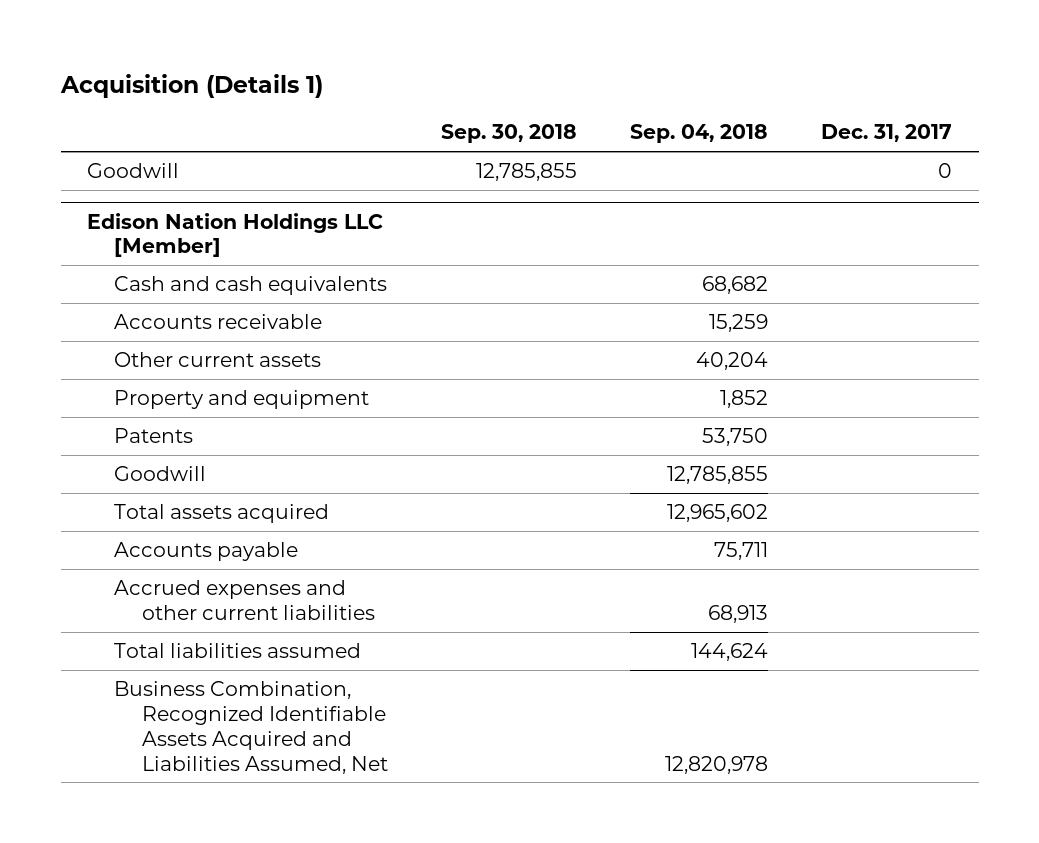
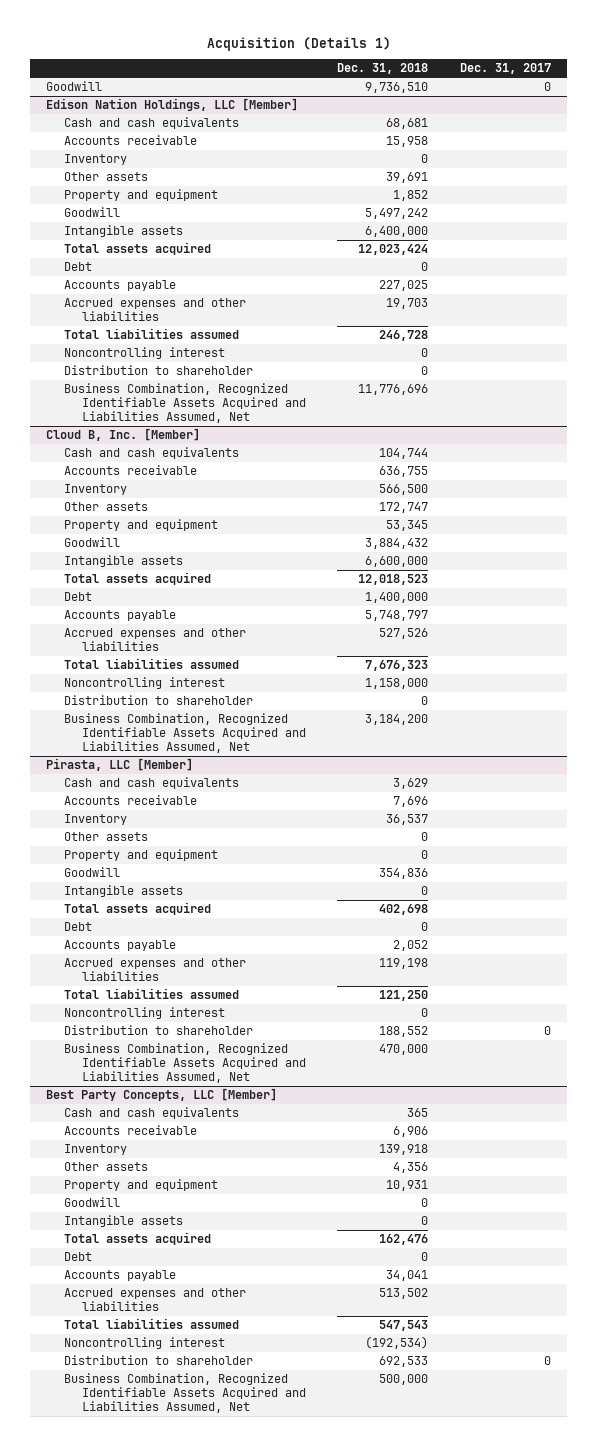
- | Sep. 30, 2018 | Sep. 04, 2018 | Dec. 31, 2017
+ | Dec. 31, 2018 | Dec. 31, 2017
- Edison Nation Holdings LLC [Member]
+ Edison Nation Holdings, LLC [Member]
- Other current assets | | 40,204 |
+ Inventory | 0 |
+ Other assets | 39,691 |
- Patents | | 53,750 |
+ Intangible assets | 6,400,000 |
+ Debt | 0 |
- Accrued expenses and other current liabilities | | 68,913 |
+ Accrued expenses and other liabilities | 19,703 |
+ Noncontrolling interest | 0 |
+ Distribution to shareholder | 0 |
+ Cloud B, Inc. [Member]
+ Cash and cash equivalents | 104,744 |
+ Accounts receivable | 636,755 |
+ Inventory | 566,500 |
+ Other assets | 172,747 |
+ Property and equipment | 53,345 |
+ Goodwill | 3,884,432 |
+ Intangible assets | 6,600,000 |
+ Total assets acquired | 12,018,523 |
+ Debt | 1,400,000 |
+ Accounts payable | 5,748,797 |
+ Accrued expenses and other liabilities | 527,526 |
+ Total liabilities assumed | 7,676,323 |
+ Noncontrolling interest | 1,158,000 |
+ Distribution to shareholder | 0 |
+ Business Combination, Recognized Identifiable Assets Acquired and Liabilities Assumed, Net | 3,184,200 |
+ Pirasta, LLC [Member]
+ Cash and cash equivalents | 3,629 |
+ Accounts receivable | 7,696 |
+ Inventory | 36,537 |
+ Other assets | 0 |
+ Property and equipment | 0 |
+ Goodwill | 354,836 |
+ Intangible assets | 0 |
+ Total assets acquired | 402,698 |
+ Debt | 0 |
+ Accounts payable | 2,052 |
+ Accrued expenses and other liabilities | 119,198 |
+ Total liabilities assumed | 121,250 |
+ Noncontrolling interest | 0 |
+ Distribution to shareholder | 188,552 | 0
+ Business Combination, Recognized Identifiable Assets Acquired and Liabilities Assumed, Net | 470,000 |
+ Best Party Concepts, LLC [Member]
+ Cash and cash equivalents | 365 |
+ Accounts receivable | 6,906 |
+ Inventory | 139,918 |
+ Other assets | 4,356 |
+ Property and equipment | 10,931 |
+ Goodwill | 0 |
+ Intangible assets | 0 |
+ Total assets acquired | 162,476 |
+ Debt | 0 |
+ Accounts payable | 34,041 |
+ Accrued expenses and other liabilities | 513,502 |
+ Total liabilities assumed | 547,543 |
+ Noncontrolling interest | (192,534) |
+ Distribution to shareholder | 692,533 | 0
+ Business Combination, Recognized Identifiable Assets Acquired and Liabilities Assumed, Net | 500,000 |

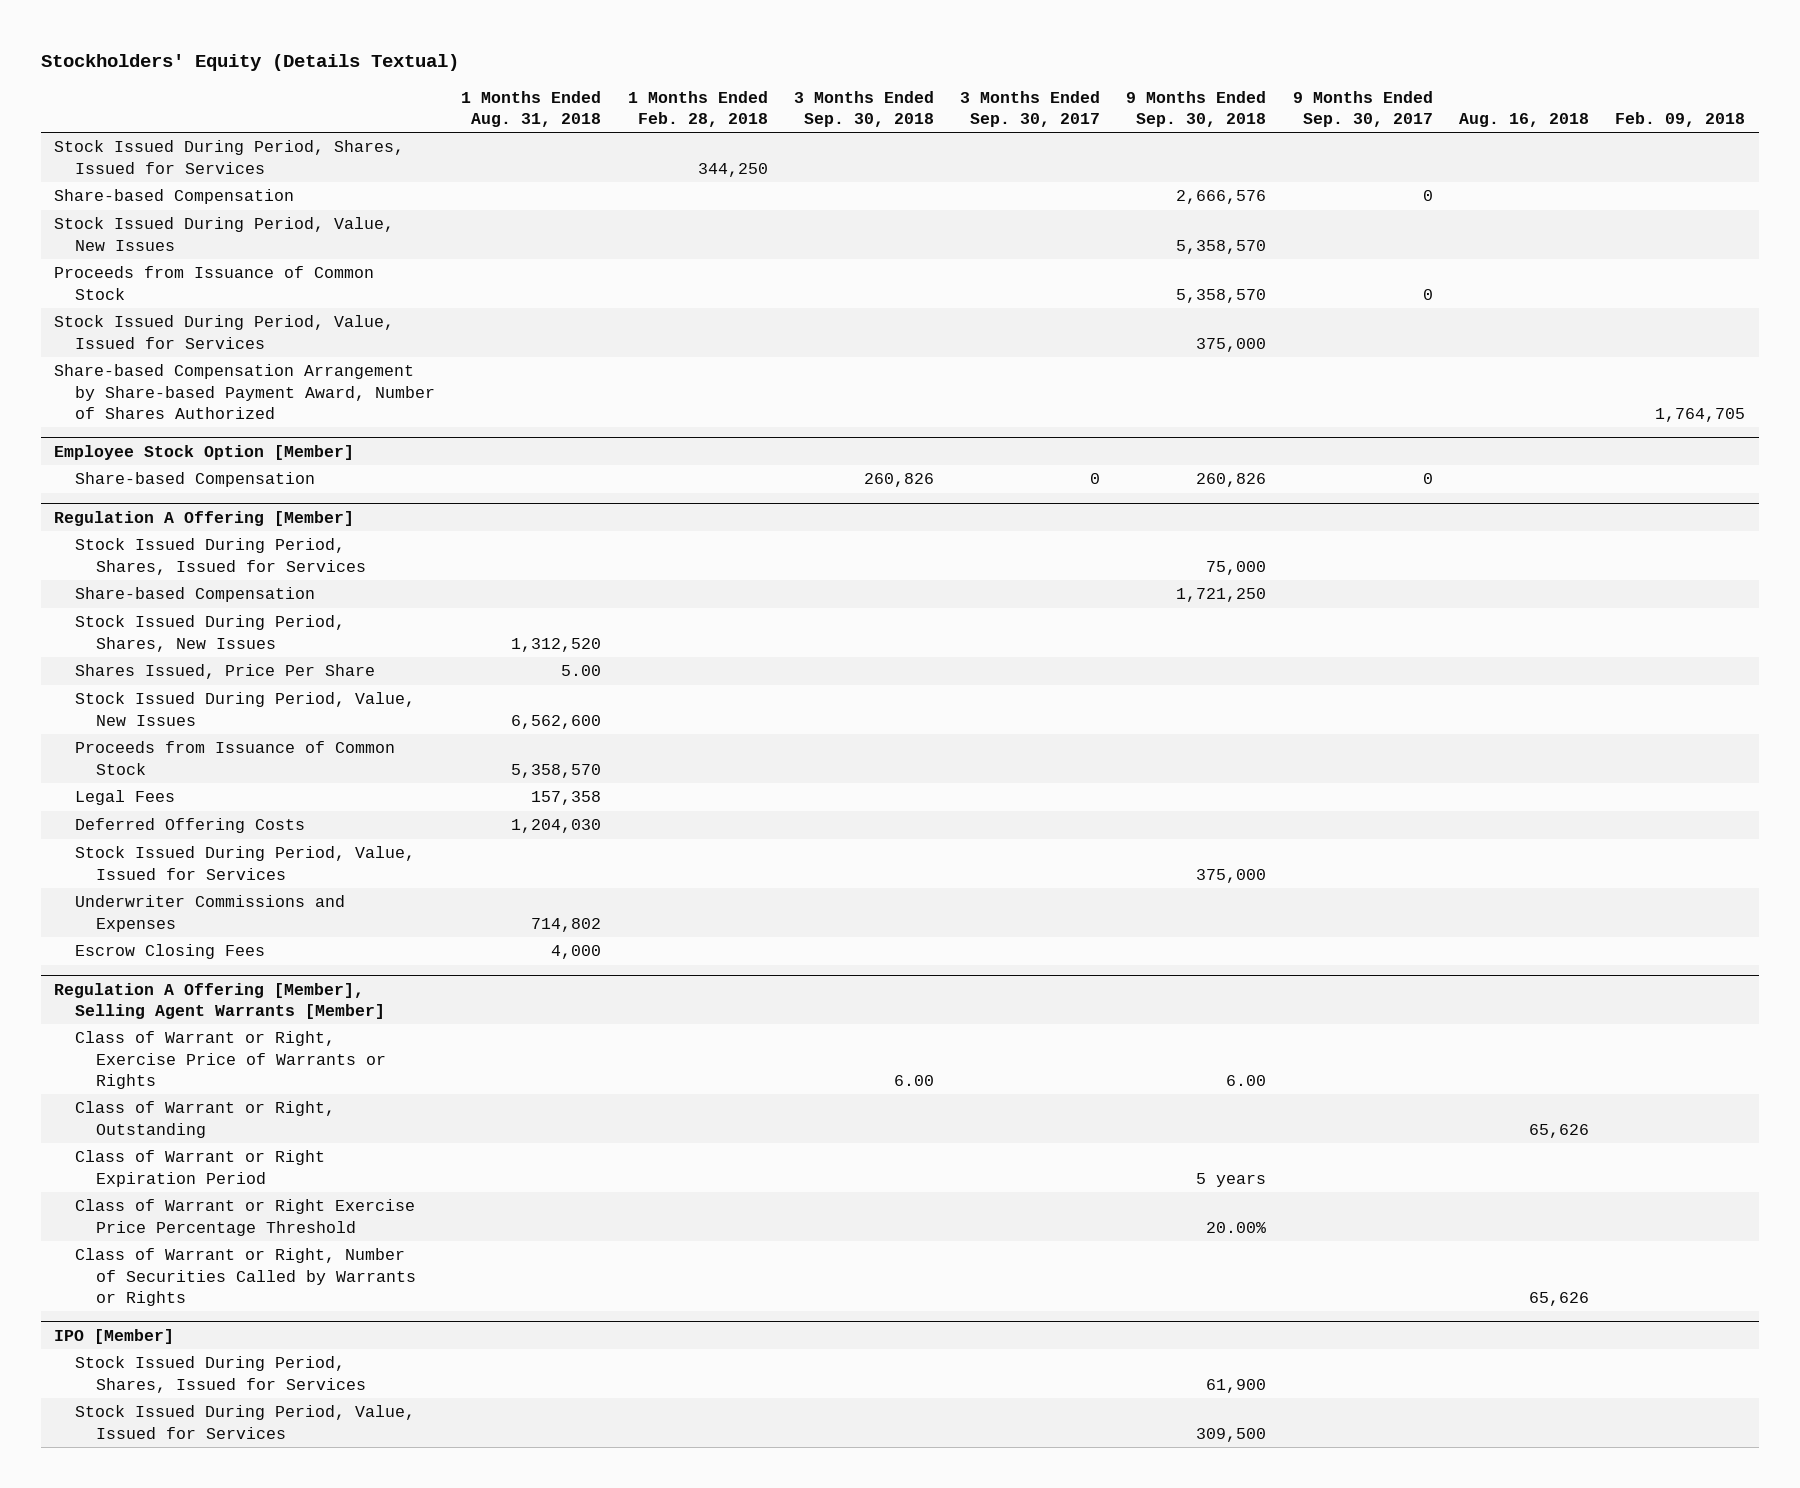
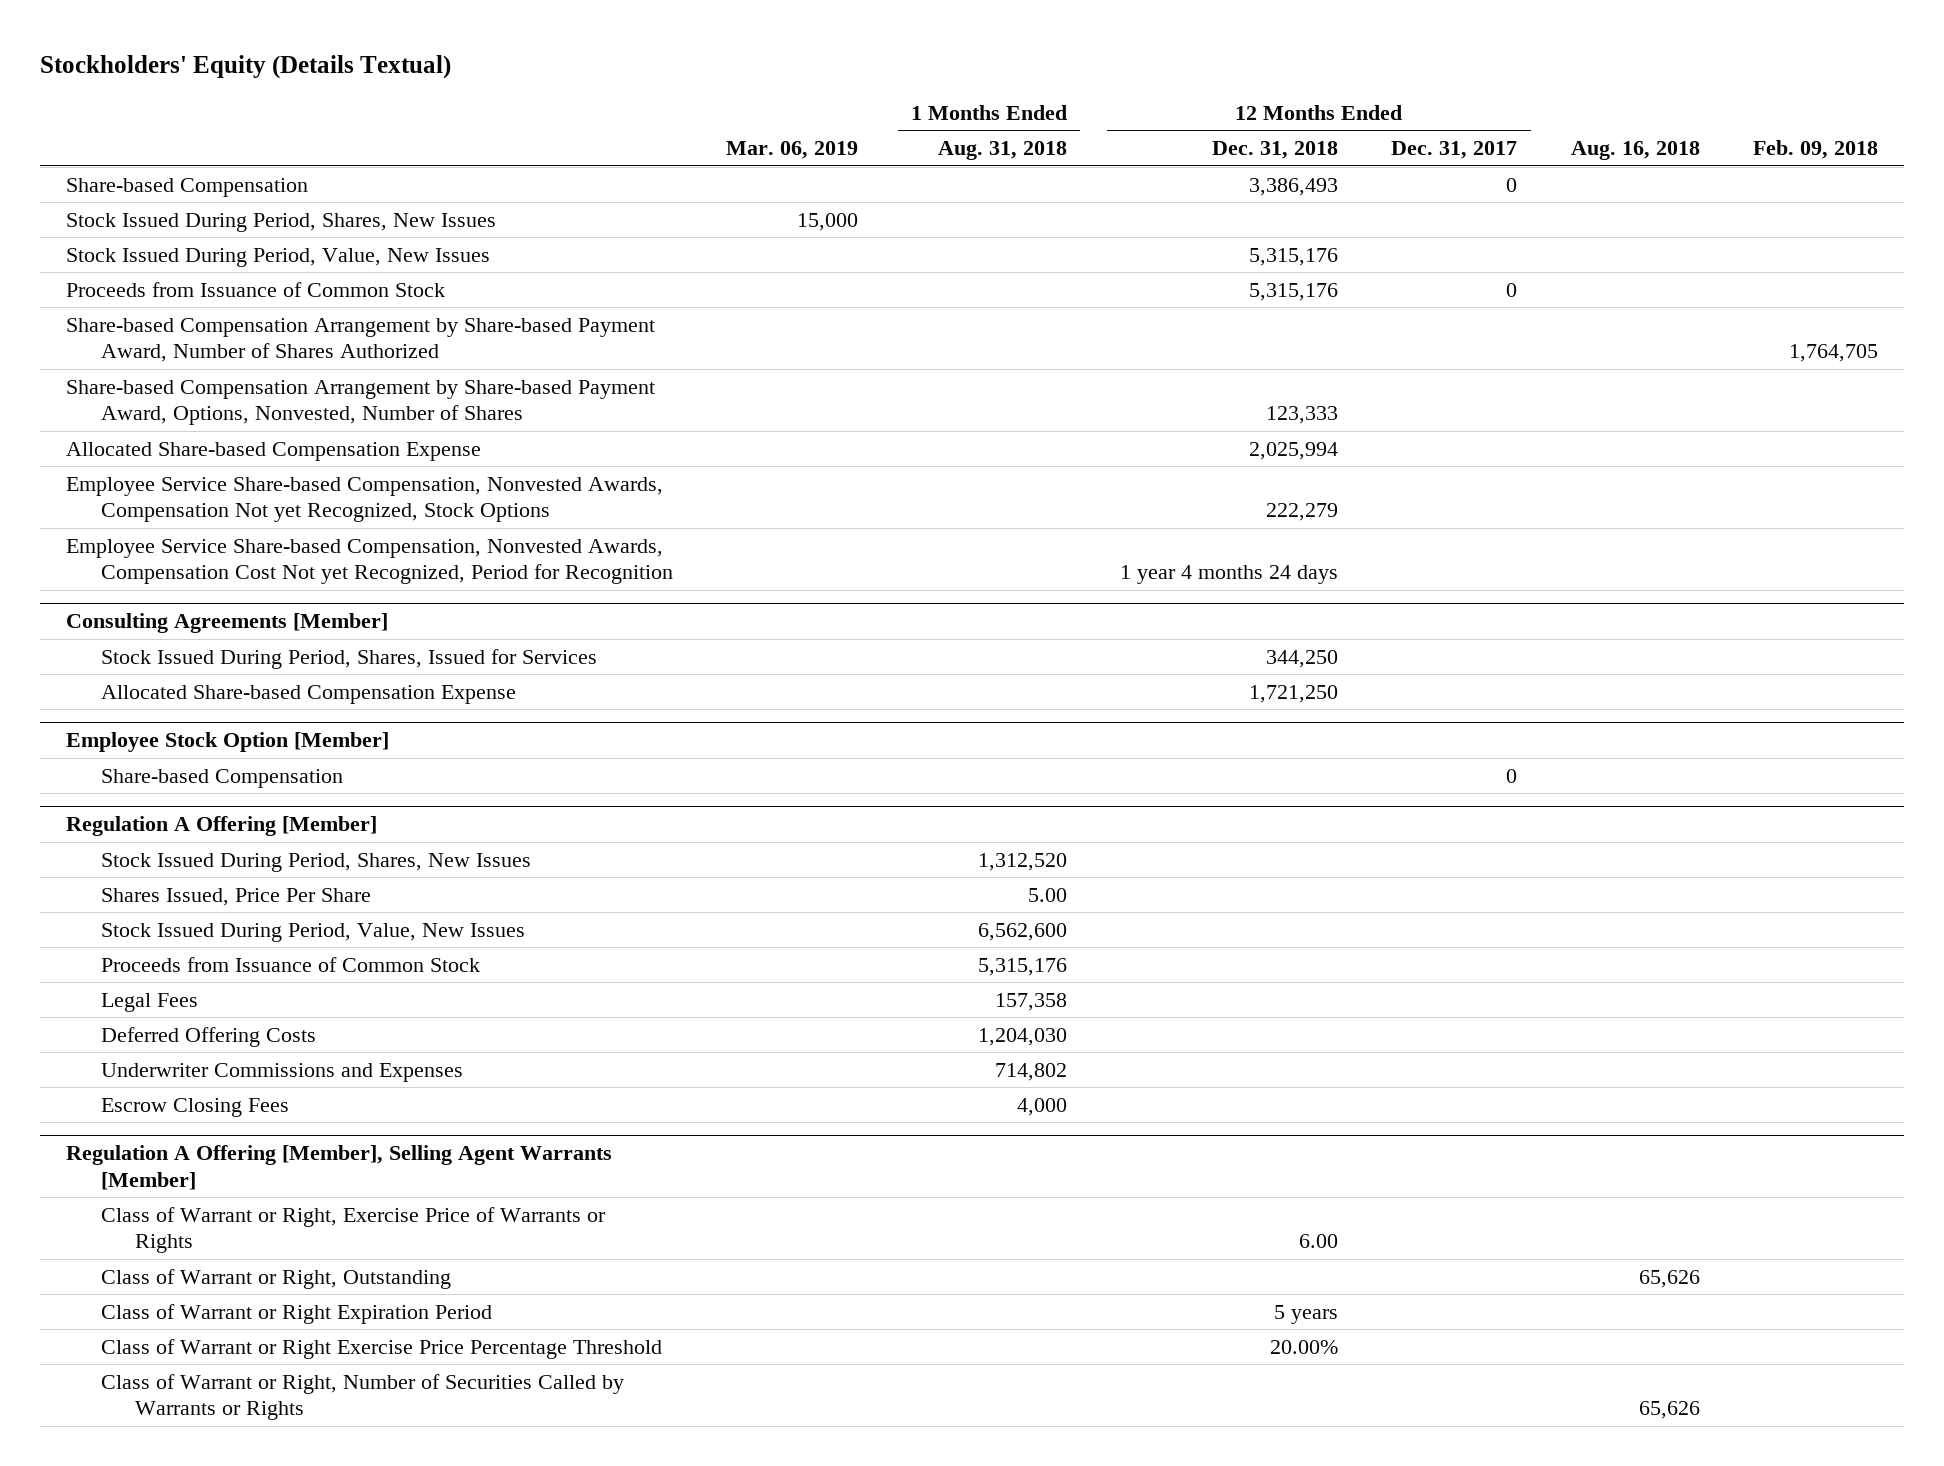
- | 1 Months Ended Aug. 31, 2018 | 1 Months Ended Feb. 28, 2018 | 3 Months Ended Sep. 30, 2018 | 3 Months Ended Sep. 30, 2017 | 9 Months Ended Sep. 30, 2018 | 9 Months Ended Sep. 30, 2017 | Aug. 16, 2018 | Feb. 09, 2018
+ | Mar. 06, 2019 | 1 Months Ended Aug. 31, 2018 | 12 Months Ended Dec. 31, 2018 | 12 Months Ended Dec. 31, 2017 | Aug. 16, 2018 | Feb. 09, 2018
- Stock Issued During Period, Shares, Issued for Services | | 344,250 | | | | | |
+ Stock Issued During Period, Shares, New Issues | 15,000 | | | | |
- Stock Issued During Period, Value, Issued for Services | | | | | 375,000 | | |
+ Share-based Compensation Arrangement by Share-based Payment Award, Options, Nonvested, Number of Shares | | | 123,333 | | |
+ Allocated Share-based Compensation Expense | | | 2,025,994 | | |
+ Employee Service Share-based Compensation, Nonvested Awards, Compensation Not yet Recognized, Stock Options | | | 222,279 | | |
+ Employee Service Share-based Compensation, Nonvested Awards, Compensation Cost Not yet Recognized, Period for Recognition | | | 1 year 4 months 24 days | | |
+ Consulting Agreements [Member]
+ Stock Issued During Period, Shares, Issued for Services | | | 344,250 | | |
+ Allocated Share-based Compensation Expense | | | 1,721,250 | | |
@ Regulation A Offering [Member]
- Stock Issued During Period, Shares, Issued for Services | | | | | 75,000 | | |
- Share-based Compensation | | | | | 1,721,250 | | |
- Proceeds from Issuance of Common Stock | 5,358,570 | | | | | | |
+ Proceeds from Issuance of Common Stock | | 5,315,176 | | | |
- Stock Issued During Period, Value, Issued for Services | | | | | 375,000 | | |
- IPO [Member]
- Stock Issued During Period, Shares, Issued for Services | | | | | 61,900 | | |
- Stock Issued During Period, Value, Issued for Services | | | | | 309,500 | | |

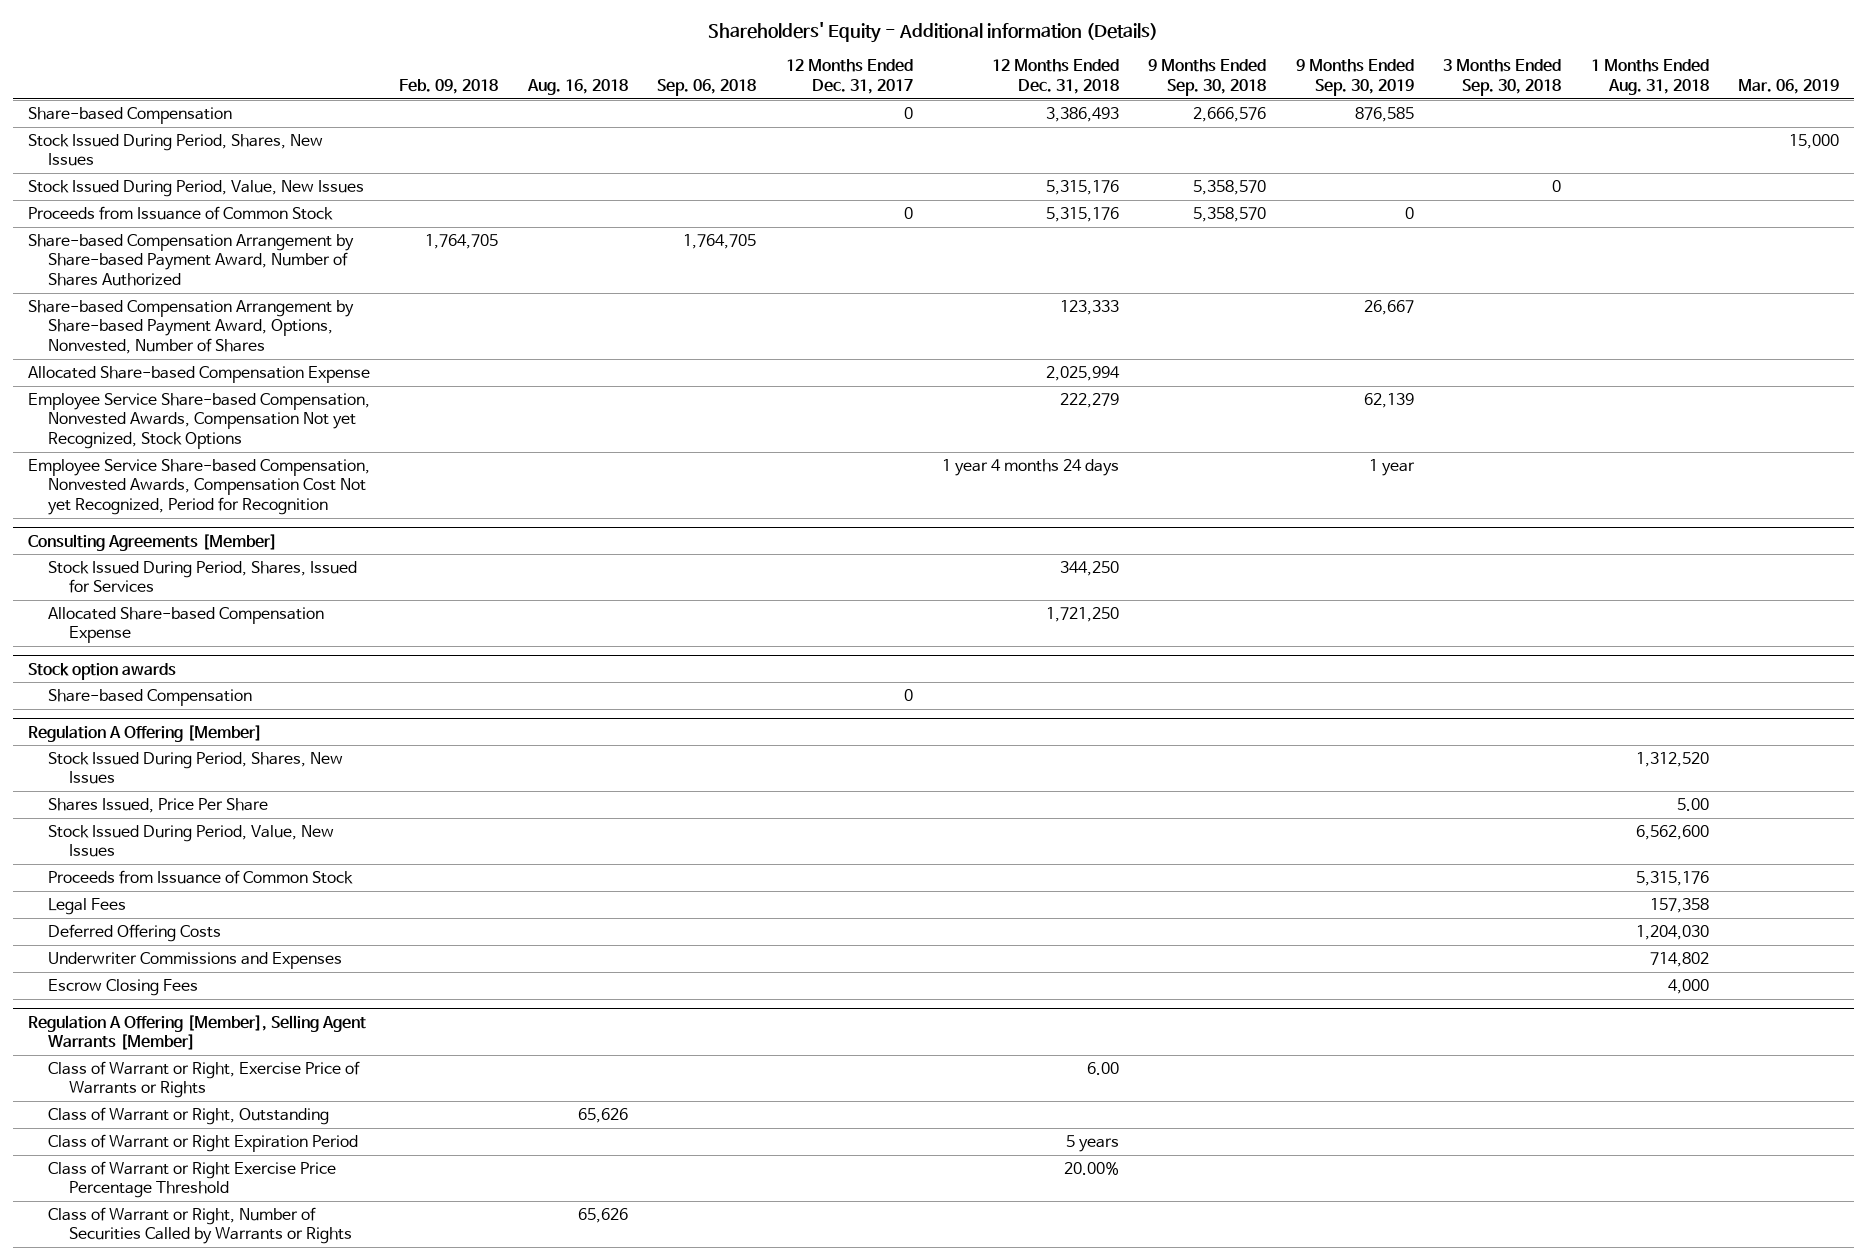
- Stockholders' Equity (Details Textual)
+ Shareholders' Equity - Additional information (Details)
- | Mar. 06, 2019 | 1 Months Ended Aug. 31, 2018 | 12 Months Ended Dec. 31, 2018 | 12 Months Ended Dec. 31, 2017 | Aug. 16, 2018 | Feb. 09, 2018
+ | Feb. 09, 2018 | Aug. 16, 2018 | Sep. 06, 2018 | 12 Months Ended Dec. 31, 2017 | 12 Months Ended Dec. 31, 2018 | 9 Months Ended Sep. 30, 2018 | 9 Months Ended Sep. 30, 2019 | 3 Months Ended Sep. 30, 2018 | 1 Months Ended Aug. 31, 2018 | Mar. 06, 2019
- Employee Stock Option [Member]
+ Stock option awards

